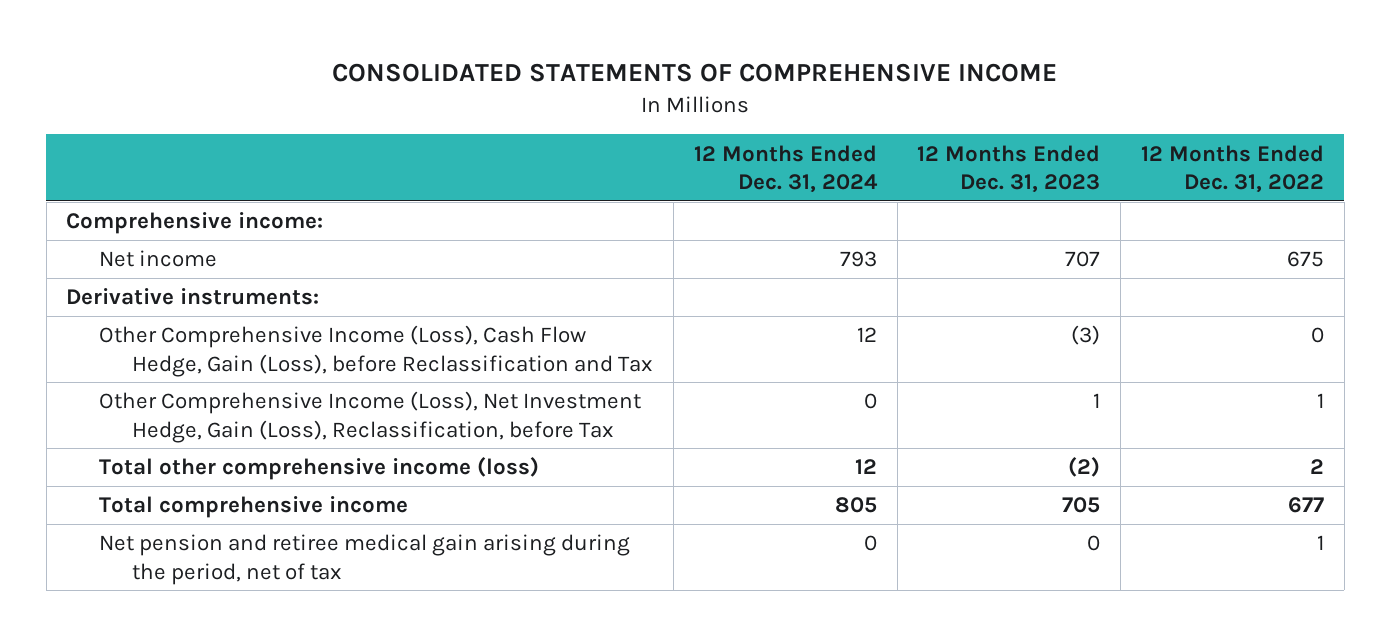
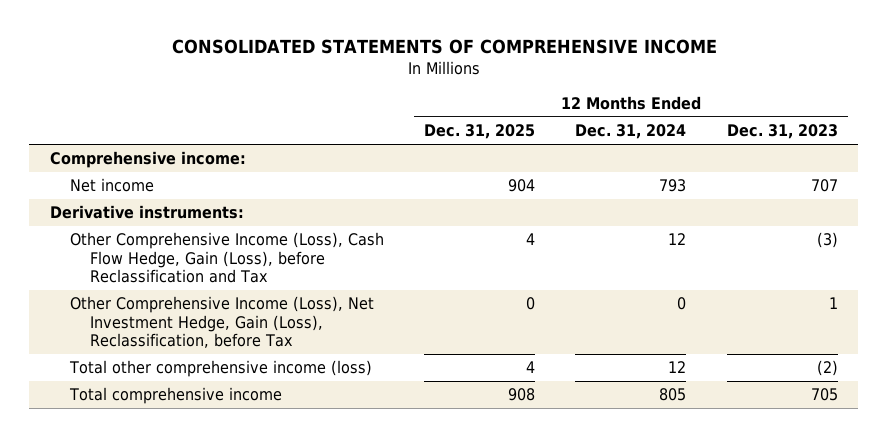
- | 12 Months Ended Dec. 31, 2024 | 12 Months Ended Dec. 31, 2023 | 12 Months Ended Dec. 31, 2022
+ | 12 Months Ended Dec. 31, 2025 | 12 Months Ended Dec. 31, 2024 | 12 Months Ended Dec. 31, 2023
- Net pension and retiree medical gain arising during the period, net of tax | 0 | 0 | 1

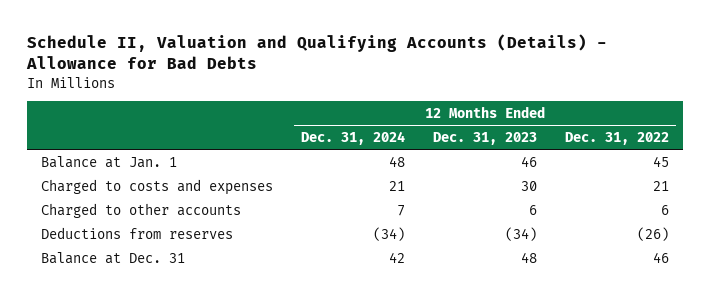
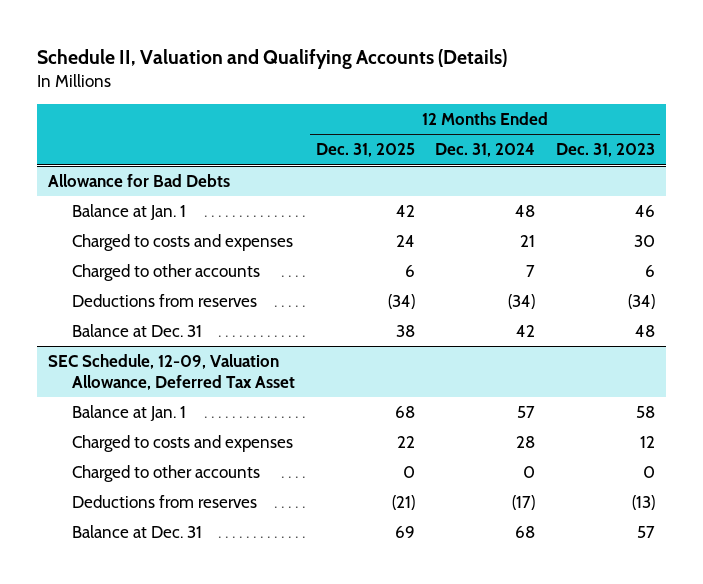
- Schedule II, Valuation and Qualifying Accounts (Details) - Allowance for Bad Debts
+ Schedule II, Valuation and Qualifying Accounts (Details)
- | 12 Months Ended Dec. 31, 2024 | 12 Months Ended Dec. 31, 2023 | 12 Months Ended Dec. 31, 2022
+ | 12 Months Ended Dec. 31, 2025 | 12 Months Ended Dec. 31, 2024 | 12 Months Ended Dec. 31, 2023
+ Allowance for Bad Debts
+ SEC Schedule, 12-09, Valuation Allowance, Deferred Tax Asset
+ Balance at Jan. 1 | 68 | 57 | 58
+ Charged to costs and expenses | 22 | 28 | 12
+ Charged to other accounts | 0 | 0 | 0
+ Deductions from reserves | (21) | (17) | (13)
+ Balance at Dec. 31 | 69 | 68 | 57

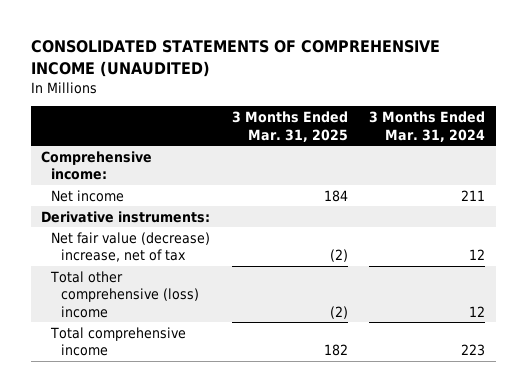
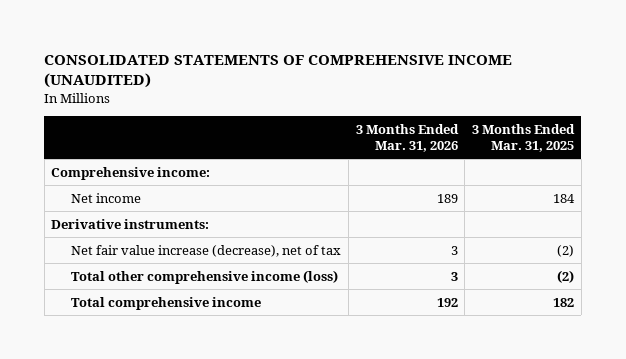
- | 3 Months Ended Mar. 31, 2025 | 3 Months Ended Mar. 31, 2024
+ | 3 Months Ended Mar. 31, 2026 | 3 Months Ended Mar. 31, 2025
- Net fair value (decrease) increase, net of tax | (2) | 12
- Total other comprehensive (loss) income | (2) | 12
+ Net fair value increase (decrease), net of tax | 3 | (2)
+ Total other comprehensive income (loss) | 3 | (2)

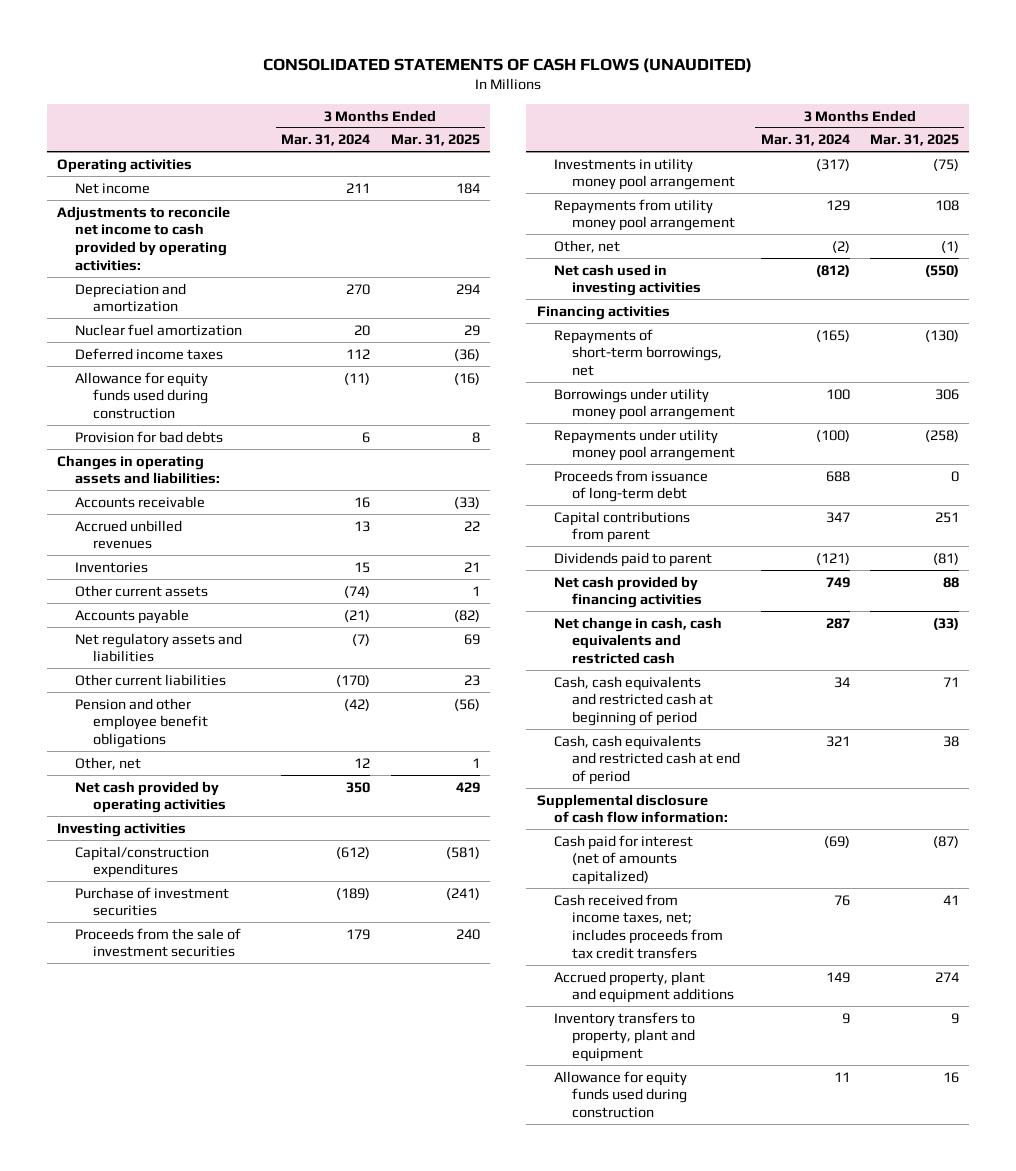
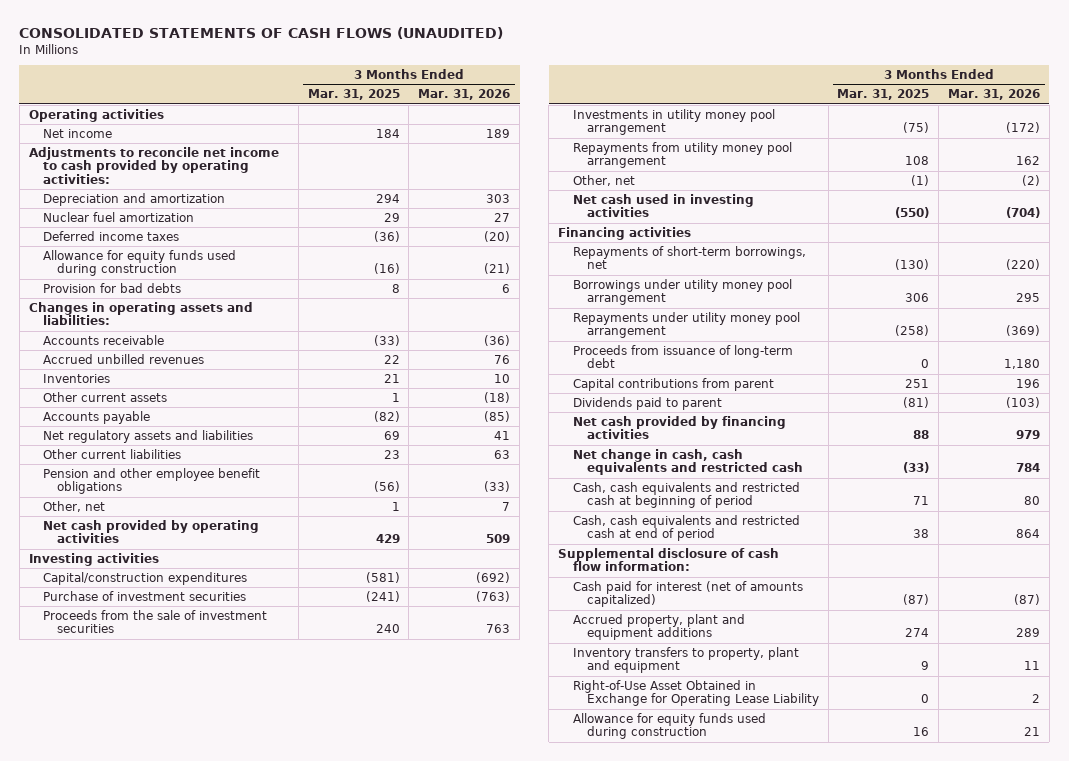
- | 3 Months Ended Mar. 31, 2024 | 3 Months Ended Mar. 31, 2025
+ | 3 Months Ended Mar. 31, 2025 | 3 Months Ended Mar. 31, 2026
- Cash received from income taxes, net; includes proceeds from tax credit transfers | 76 | 41
+ Right-of-Use Asset Obtained in Exchange for Operating Lease Liability | 0 | 2

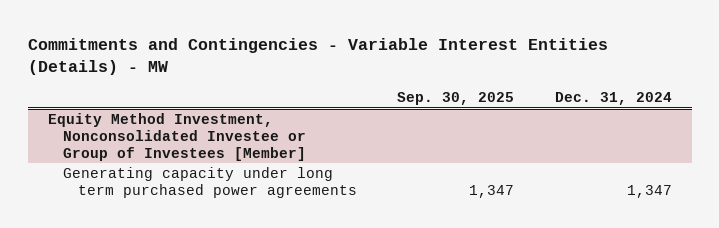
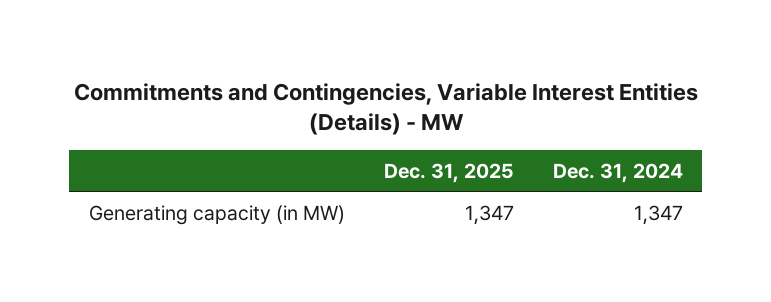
- Commitments and Contingencies - Variable Interest Entities (Details) - MW
+ Commitments and Contingencies, Variable Interest Entities (Details) - MW
- | Sep. 30, 2025 | Dec. 31, 2024
+ | Dec. 31, 2025 | Dec. 31, 2024
- Equity Method Investment, Nonconsolidated Investee or Group of Investees [Member]
- Generating capacity under long term purchased power agreements | 1,347 | 1,347
+ Generating capacity (in MW) | 1,347 | 1,347

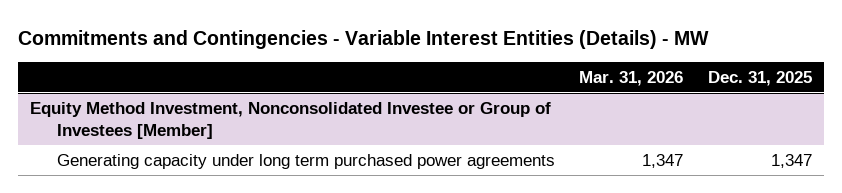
- Commitments and Contingencies, Variable Interest Entities (Details) - MW
+ Commitments and Contingencies - Variable Interest Entities (Details) - MW
- | Dec. 31, 2025 | Dec. 31, 2024
+ | Mar. 31, 2026 | Dec. 31, 2025
- Generating capacity (in MW) | 1,347 | 1,347
+ Equity Method Investment, Nonconsolidated Investee or Group of Investees [Member]
+ Generating capacity under long term purchased power agreements | 1,347 | 1,347

